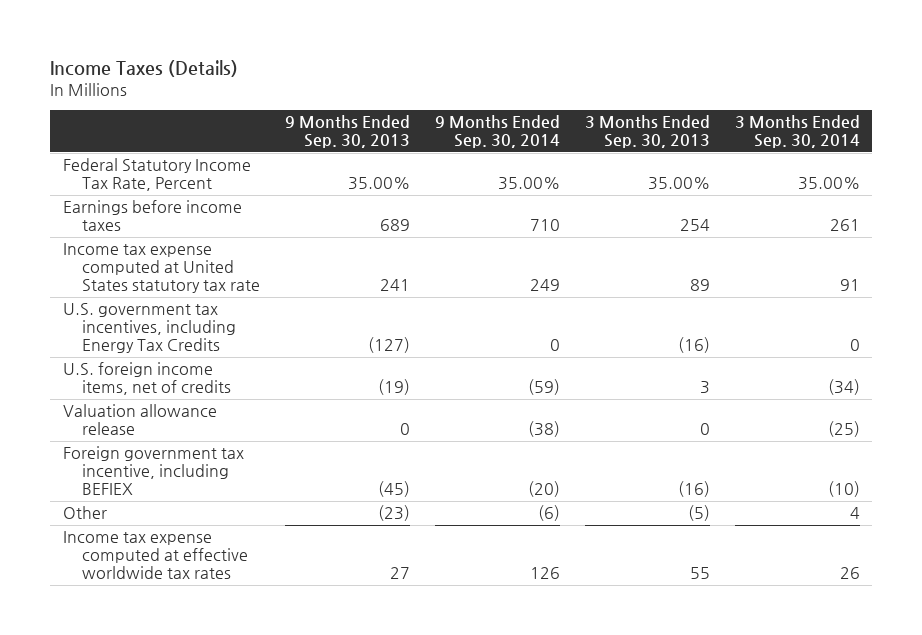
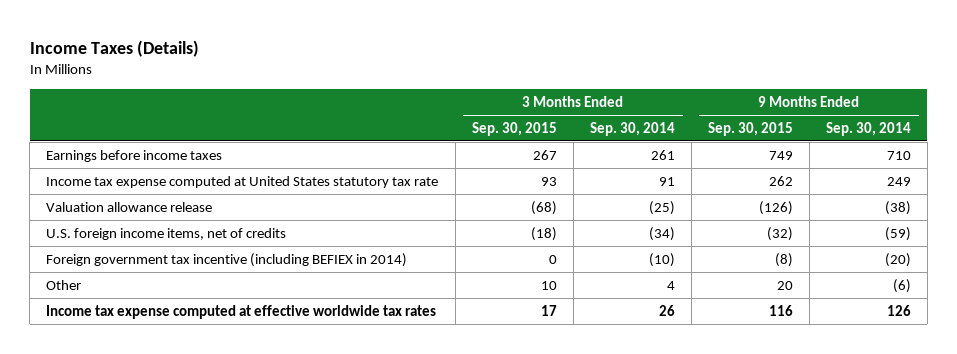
- | 9 Months Ended Sep. 30, 2013 | 9 Months Ended Sep. 30, 2014 | 3 Months Ended Sep. 30, 2013 | 3 Months Ended Sep. 30, 2014
+ | 3 Months Ended Sep. 30, 2015 | 3 Months Ended Sep. 30, 2014 | 9 Months Ended Sep. 30, 2015 | 9 Months Ended Sep. 30, 2014
- Federal Statutory Income Tax Rate, Percent | 35.00% | 35.00% | 35.00% | 35.00%
- U.S. government tax incentives, including Energy Tax Credits | (127) | 0 | (16) | 0
- Foreign government tax incentive, including BEFIEX | (45) | (20) | (16) | (10)
moved down: U.S. foreign income items, net of credits | (18) | (34) | (32) | (59)
+ Foreign government tax incentive (including BEFIEX in 2014) | 0 | (10) | (8) | (20)

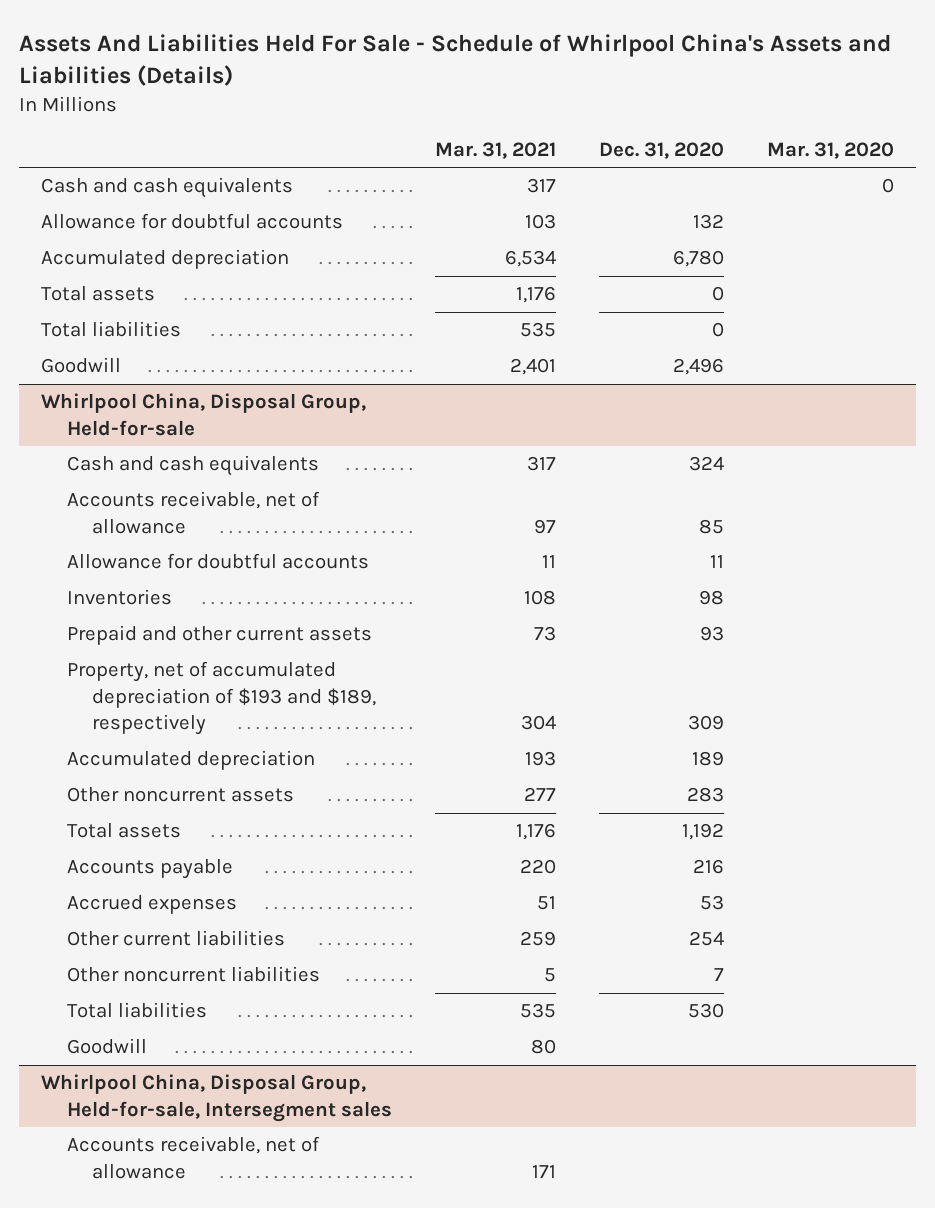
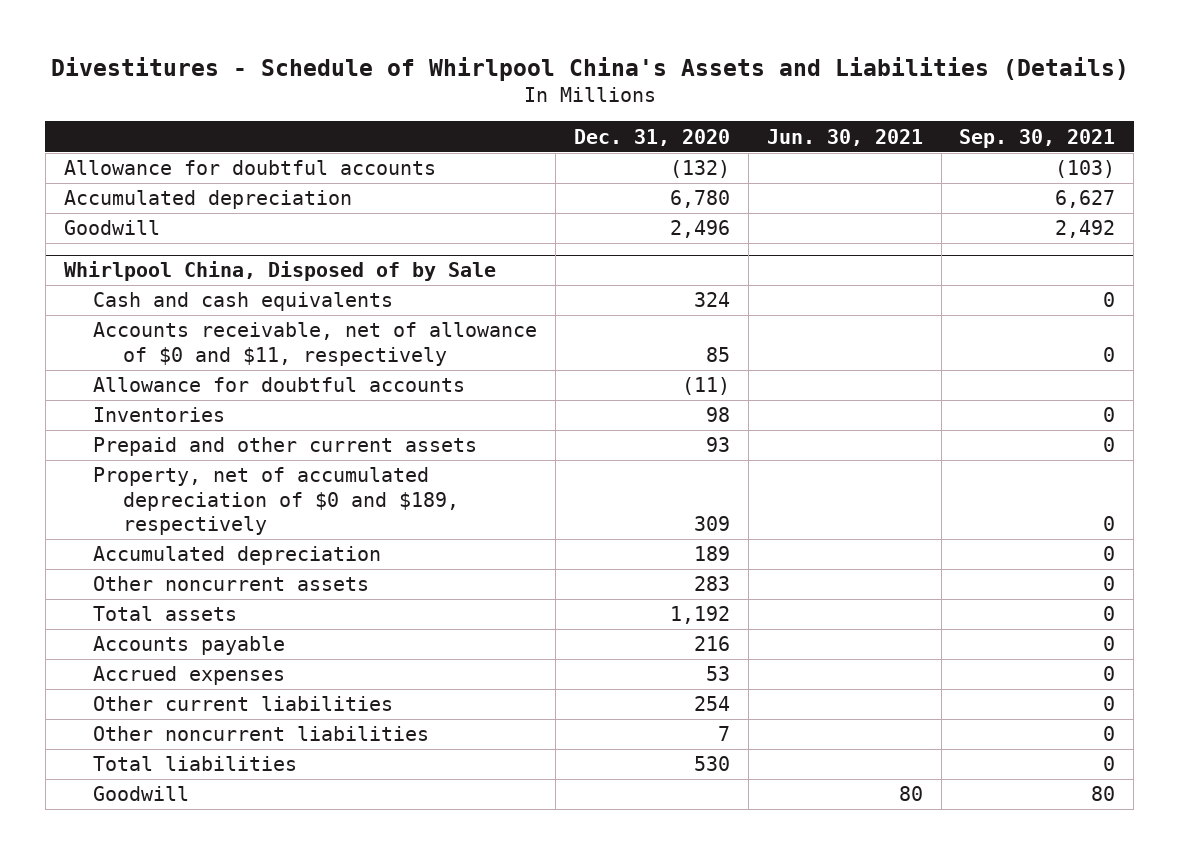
- Assets And Liabilities Held For Sale - Schedule of Whirlpool China's Assets and Liabilities (Details)
+ Divestitures - Schedule of Whirlpool China's Assets and Liabilities (Details)
- | Mar. 31, 2021 | Dec. 31, 2020 | Mar. 31, 2020
+ | Dec. 31, 2020 | Jun. 30, 2021 | Sep. 30, 2021
- Cash and cash equivalents | 317 | | 0
- Allowance for doubtful accounts | 103 | 132 |
+ Allowance for doubtful accounts | (132) | | (103)
- Total assets | 1,176 | 0 |
- Total liabilities | 535 | 0 |
- Whirlpool China, Disposal Group, Held-for-sale
+ Whirlpool China, Disposed of by Sale
- Accounts receivable, net of allowance | 97 | 85 |
- Allowance for doubtful accounts | 11 | 11 |
+ Accounts receivable, net of allowance of $0 and $11, respectively | 85 | | 0
+ Allowance for doubtful accounts | (11) | |
- Property, net of accumulated depreciation of $193 and $189, respectively | 304 | 309 |
+ Property, net of accumulated depreciation of $0 and $189, respectively | 309 | | 0
- Whirlpool China, Disposal Group, Held-for-sale, Intersegment sales
- Accounts receivable, net of allowance | 171 | |

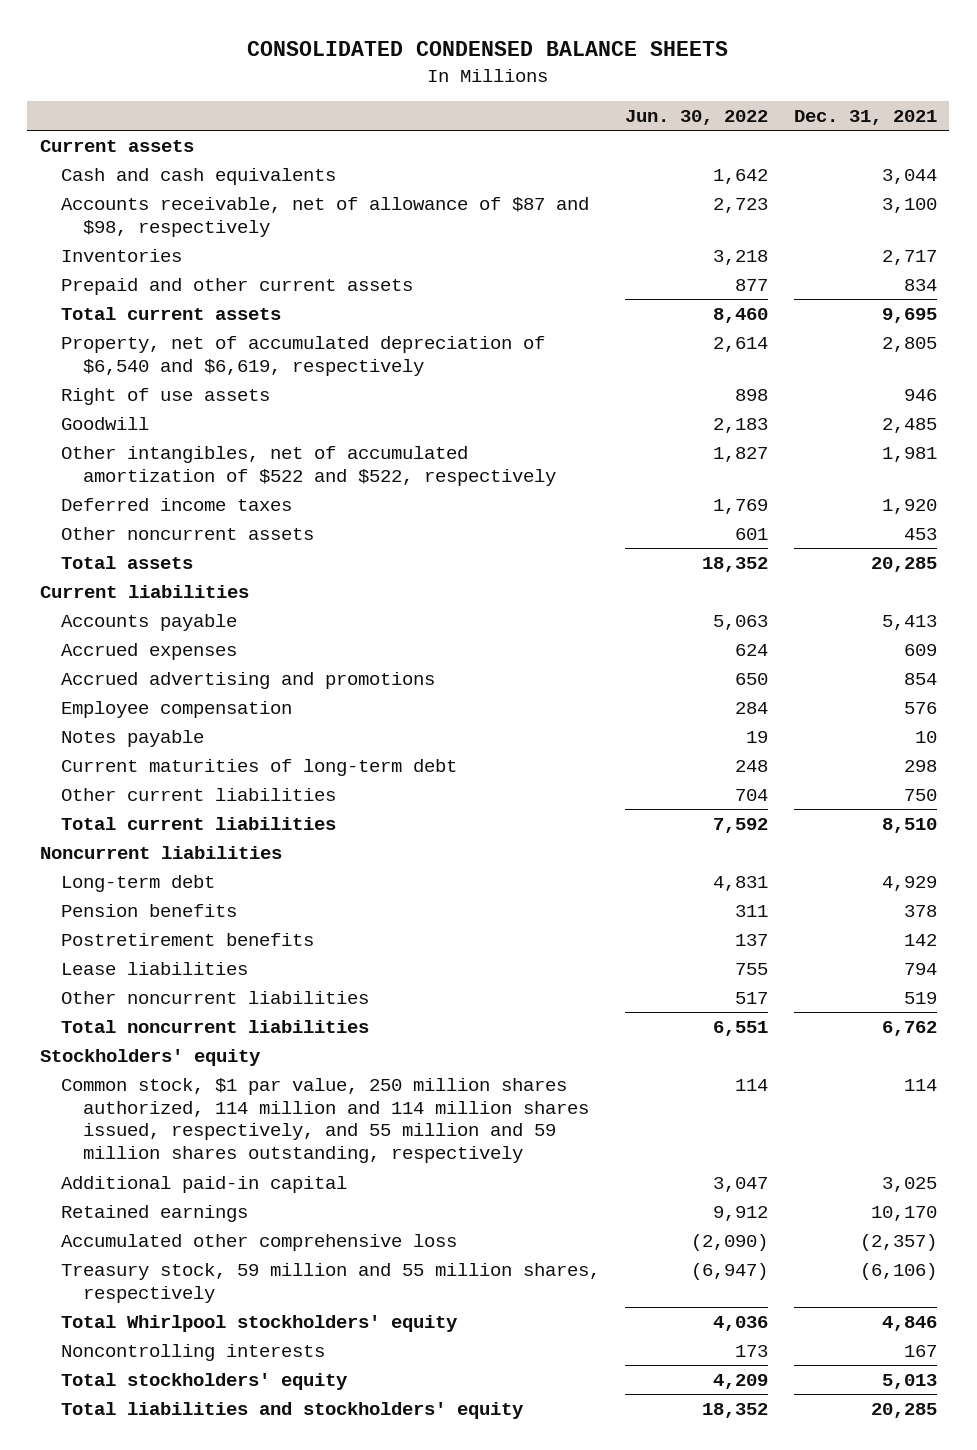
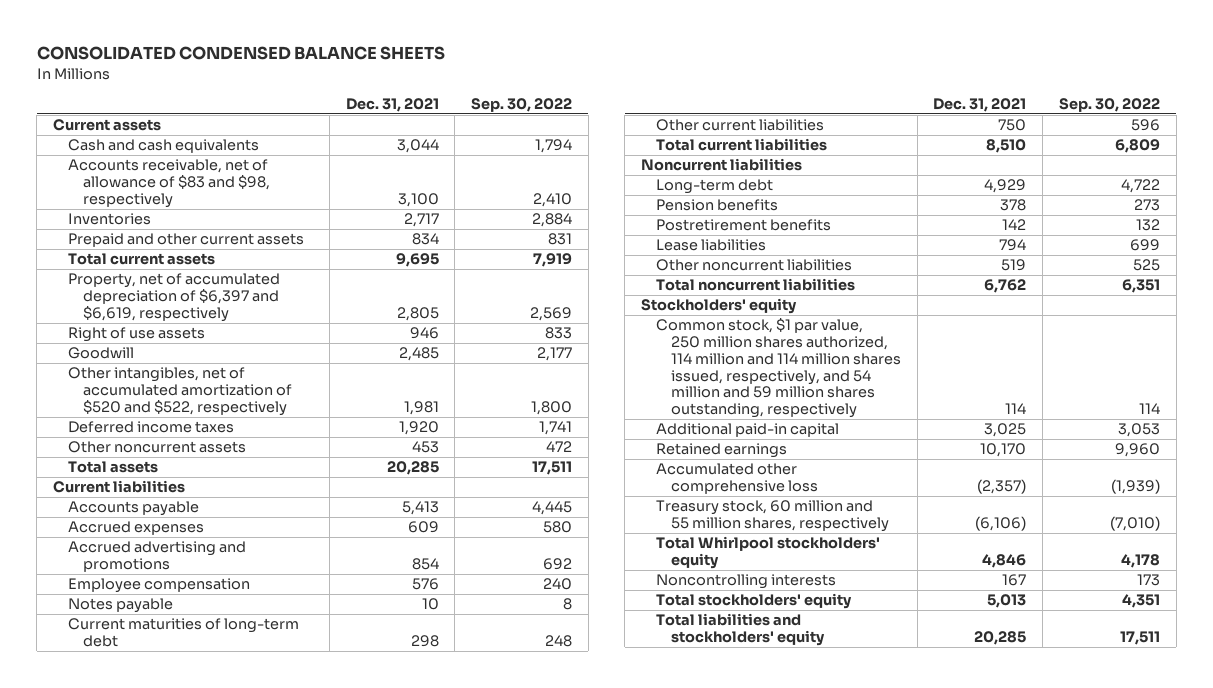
- | Jun. 30, 2022 | Dec. 31, 2021
+ | Dec. 31, 2021 | Sep. 30, 2022
- Accounts receivable, net of allowance of $87 and $98, respectively | 2,723 | 3,100
+ Accounts receivable, net of allowance of $83 and $98, respectively | 3,100 | 2,410
- Property, net of accumulated depreciation of $6,540 and $6,619, respectively | 2,614 | 2,805
+ Property, net of accumulated depreciation of $6,397 and $6,619, respectively | 2,805 | 2,569
- Other intangibles, net of accumulated amortization of $522 and $522, respectively | 1,827 | 1,981
+ Other intangibles, net of accumulated amortization of $520 and $522, respectively | 1,981 | 1,800
- Common stock, $1 par value, 250 million shares authorized, 114 million and 114 million shares issued, respectively, and 55 million and 59 million shares outstanding, respectively | 114 | 114
+ Common stock, $1 par value, 250 million shares authorized, 114 million and 114 million shares issued, respectively, and 54 million and 59 million shares outstanding, respectively | 114 | 114
- Treasury stock, 59 million and 55 million shares, respectively | (6,947) | (6,106)
+ Treasury stock, 60 million and 55 million shares, respectively | (6,106) | (7,010)

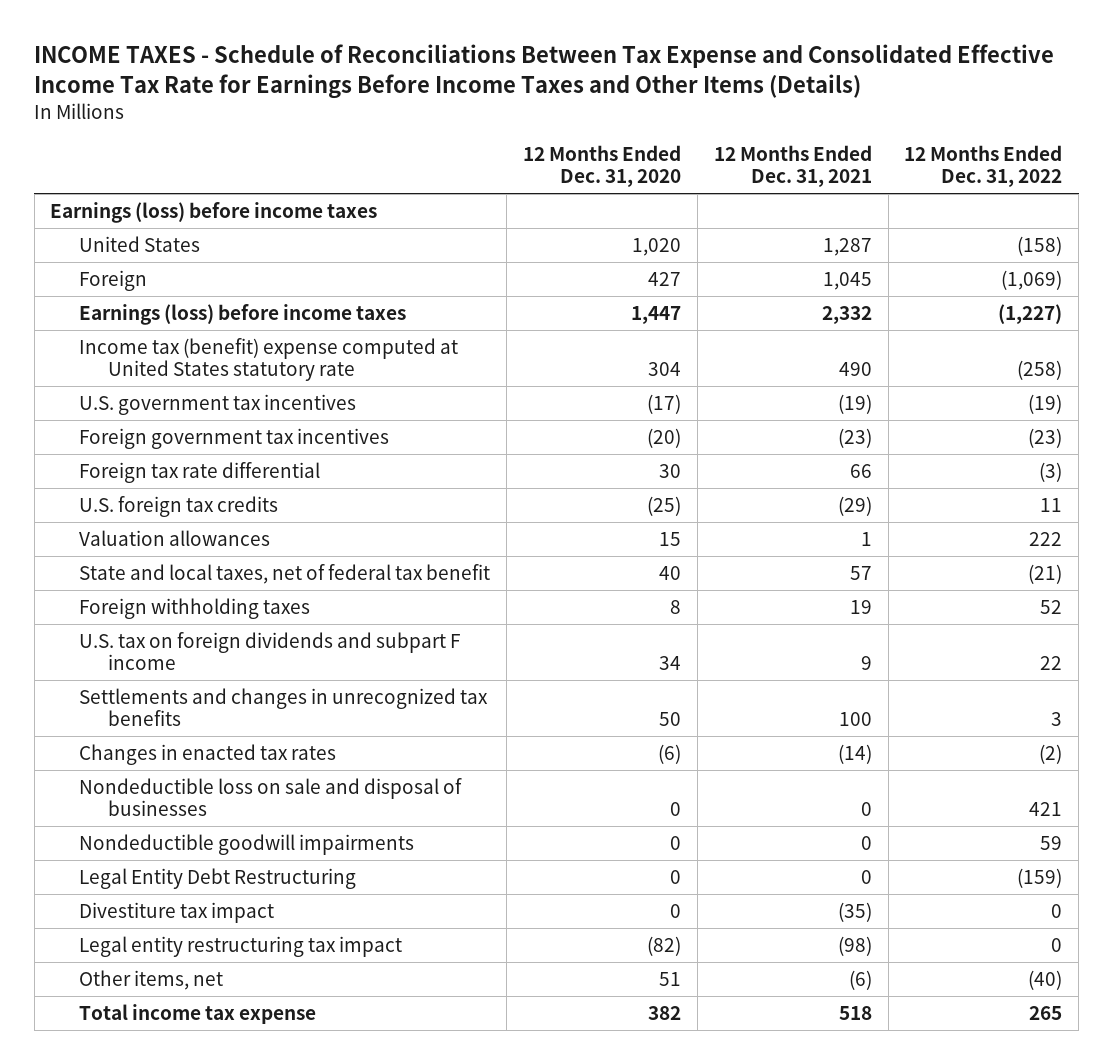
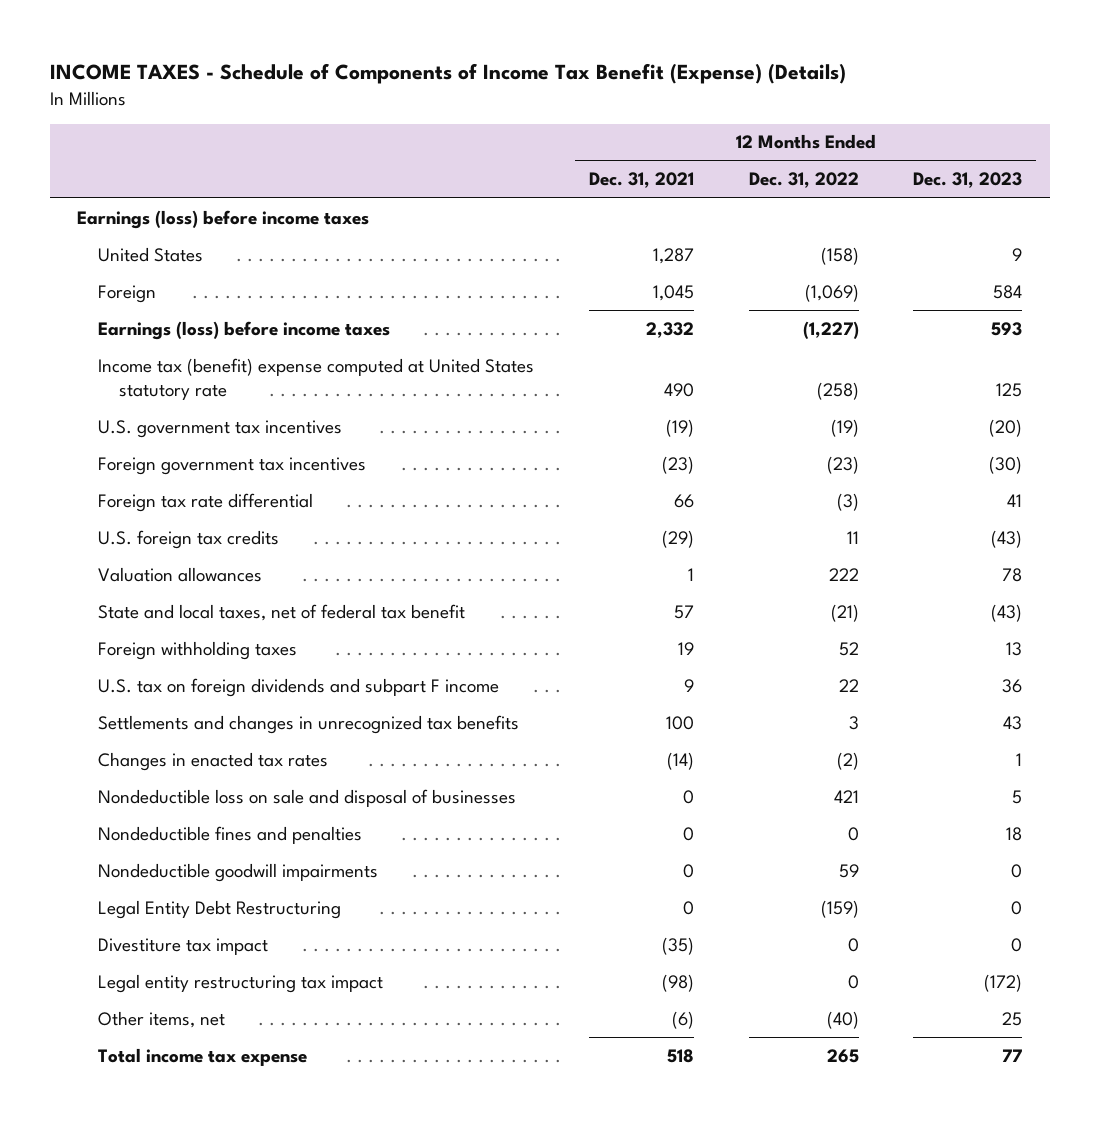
- INCOME TAXES - Schedule of Reconciliations Between Tax Expense and Consolidated Effective Income Tax Rate for Earnings Before Income Taxes and Other Items (Details)
+ INCOME TAXES - Schedule of Components of Income Tax Benefit (Expense) (Details)
- | 12 Months Ended Dec. 31, 2020 | 12 Months Ended Dec. 31, 2021 | 12 Months Ended Dec. 31, 2022
+ | 12 Months Ended Dec. 31, 2021 | 12 Months Ended Dec. 31, 2022 | 12 Months Ended Dec. 31, 2023
+ Nondeductible fines and penalties | 0 | 0 | 18

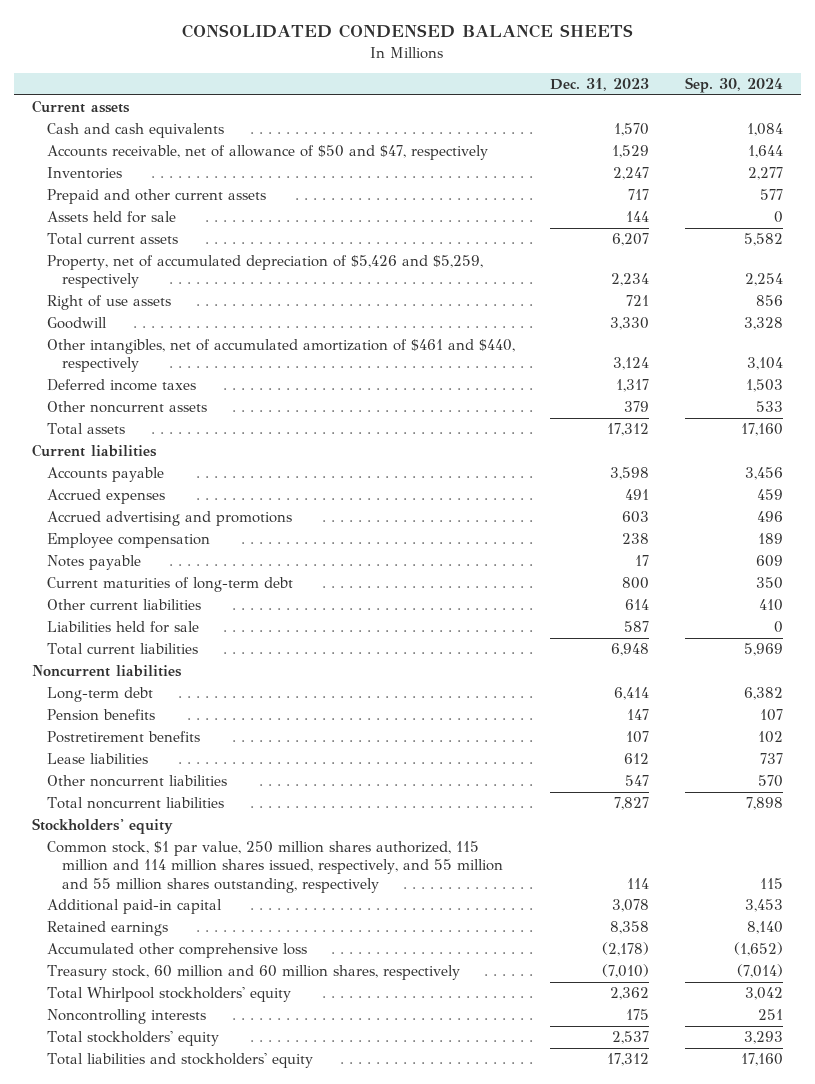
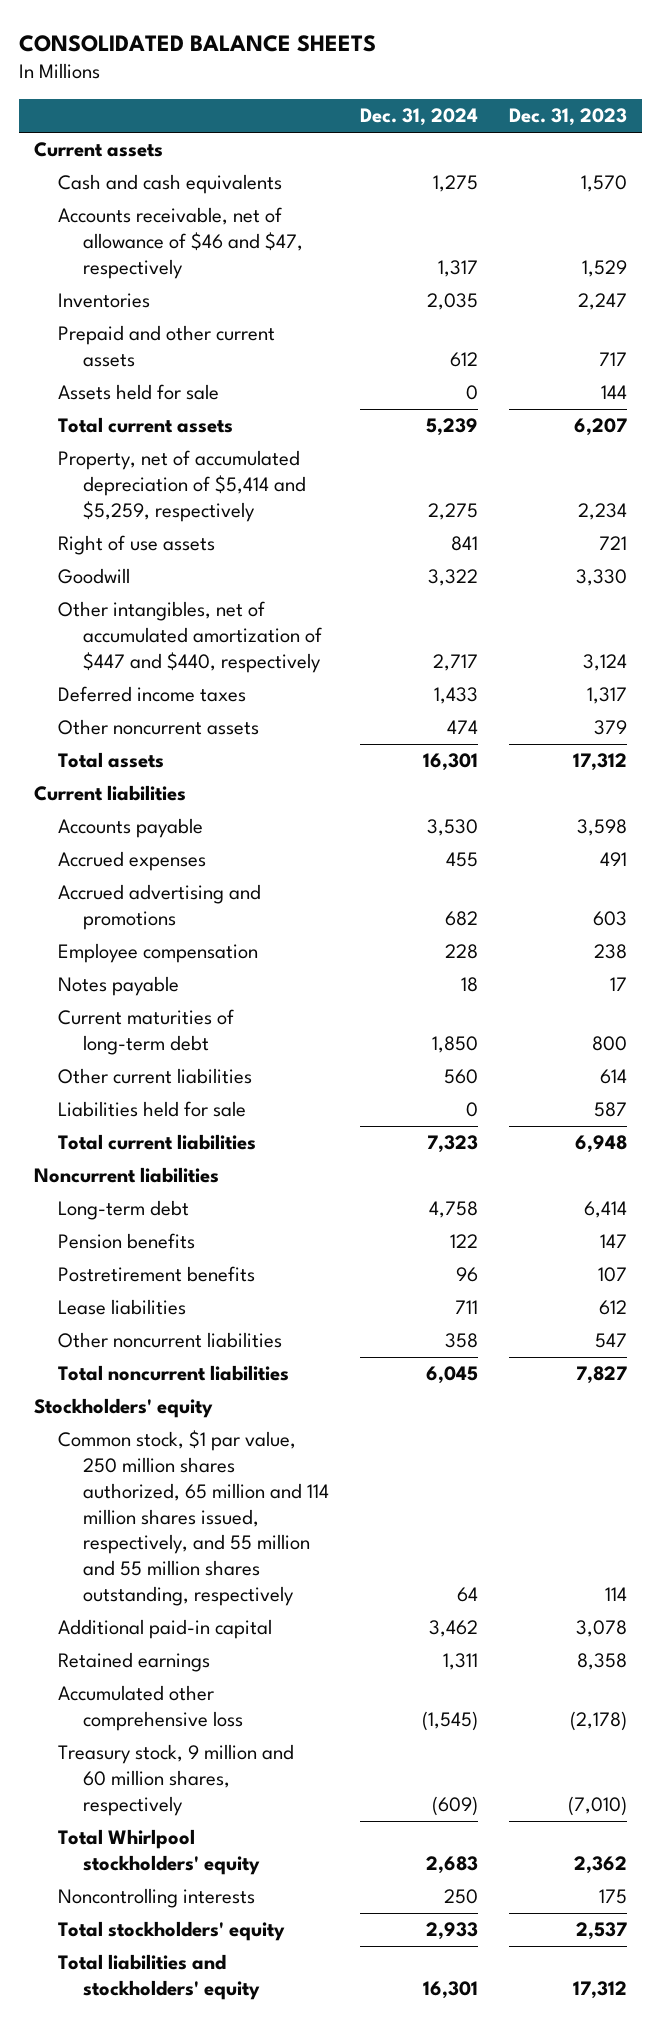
- CONSOLIDATED CONDENSED BALANCE SHEETS
+ CONSOLIDATED BALANCE SHEETS
- | Dec. 31, 2023 | Sep. 30, 2024
+ | Dec. 31, 2024 | Dec. 31, 2023
- Accounts receivable, net of allowance of $50 and $47, respectively | 1,529 | 1,644
+ Accounts receivable, net of allowance of $46 and $47, respectively | 1,317 | 1,529
- Property, net of accumulated depreciation of $5,426 and $5,259, respectively | 2,234 | 2,254
+ Property, net of accumulated depreciation of $5,414 and $5,259, respectively | 2,275 | 2,234
- Other intangibles, net of accumulated amortization of $461 and $440, respectively | 3,124 | 3,104
+ Other intangibles, net of accumulated amortization of $447 and $440, respectively | 2,717 | 3,124
- Common stock, $1 par value, 250 million shares authorized, 115 million and 114 million shares issued, respectively, and 55 million and 55 million shares outstanding, respectively | 114 | 115
+ Common stock, $1 par value, 250 million shares authorized, 65 million and 114 million shares issued, respectively, and 55 million and 55 million shares outstanding, respectively | 64 | 114
- Treasury stock, 60 million and 60 million shares, respectively | (7,010) | (7,014)
+ Treasury stock, 9 million and 60 million shares, respectively | (609) | (7,010)

